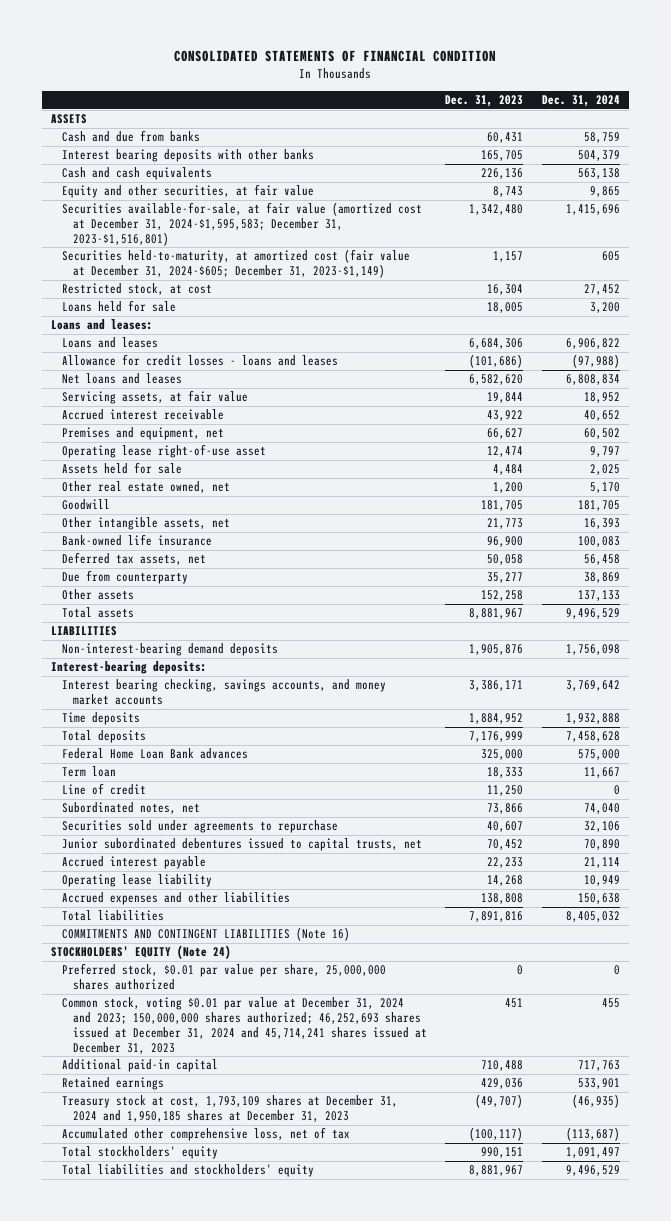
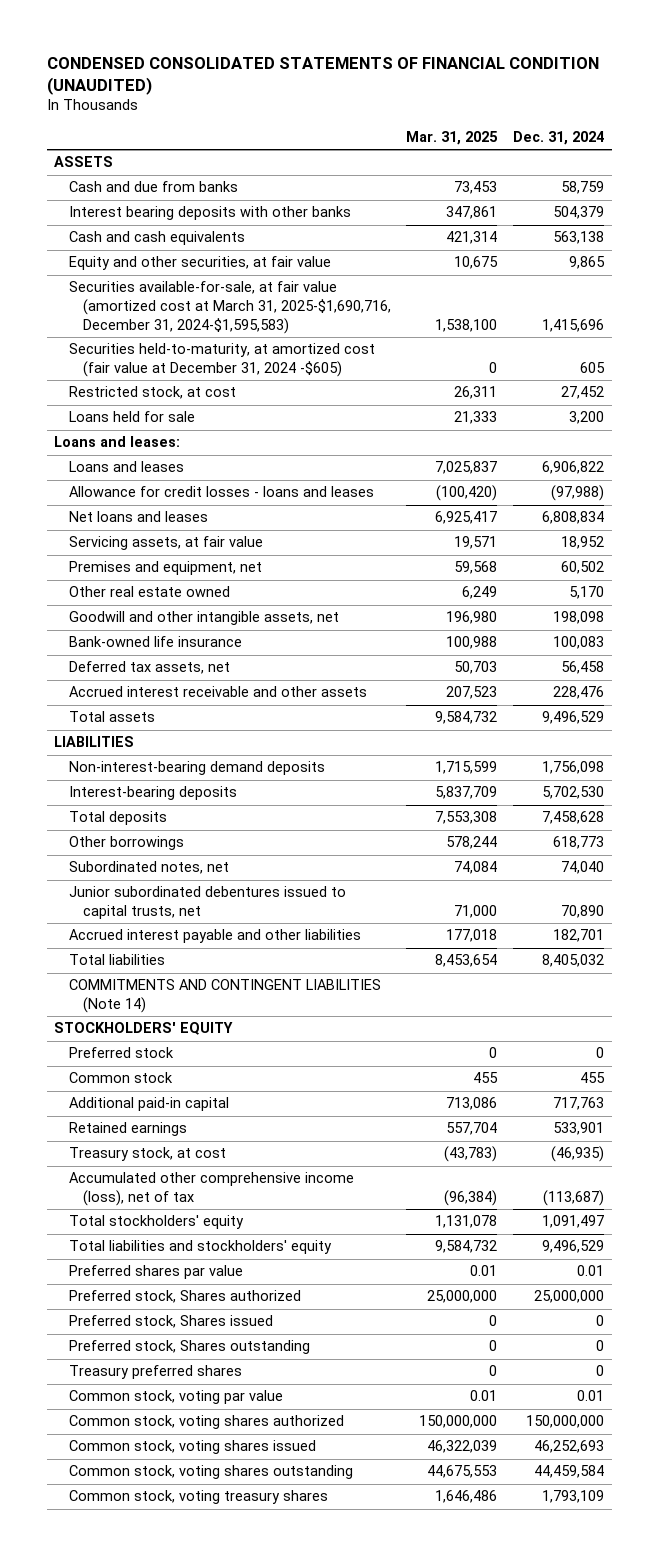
- CONSOLIDATED STATEMENTS OF FINANCIAL CONDITION
+ CONDENSED CONSOLIDATED STATEMENTS OF FINANCIAL CONDITION (UNAUDITED)
- | Dec. 31, 2023 | Dec. 31, 2024
+ | Mar. 31, 2025 | Dec. 31, 2024
- Securities available-for-sale, at fair value (amortized cost at December 31, 2024-$1,595,583; December 31, 2023-$1,516,801) | 1,342,480 | 1,415,696
- Securities held-to-maturity, at amortized cost (fair value at December 31, 2024-$605; December 31, 2023-$1,149) | 1,157 | 605
+ Securities available-for-sale, at fair value (amortized cost at March 31, 2025-$1,690,716, December 31, 2024-$1,595,583) | 1,538,100 | 1,415,696
+ Securities held-to-maturity, at amortized cost (fair value at December 31, 2024 -$605) | 0 | 605
- Accrued interest receivable | 43,922 | 40,652
- Operating lease right-of-use asset | 12,474 | 9,797
- Assets held for sale | 4,484 | 2,025
- Other real estate owned, net | 1,200 | 5,170
- Goodwill | 181,705 | 181,705
- Other intangible assets, net | 21,773 | 16,393
+ Other real estate owned | 6,249 | 5,170
+ Goodwill and other intangible assets, net | 196,980 | 198,098
- Due from counterparty | 35,277 | 38,869
- Other assets | 152,258 | 137,133
+ Accrued interest receivable and other assets | 207,523 | 228,476
- Interest-bearing deposits:
- Interest bearing checking, savings accounts, and money market accounts | 3,386,171 | 3,769,642
- Time deposits | 1,884,952 | 1,932,888
+ Interest-bearing deposits | 5,837,709 | 5,702,530
- Federal Home Loan Bank advances | 325,000 | 575,000
- Term loan | 18,333 | 11,667
- Line of credit | 11,250 | 0
+ Other borrowings | 578,244 | 618,773
- Securities sold under agreements to repurchase | 40,607 | 32,106
- Accrued interest payable | 22,233 | 21,114
- Operating lease liability | 14,268 | 10,949
- Accrued expenses and other liabilities | 138,808 | 150,638
+ Accrued interest payable and other liabilities | 177,018 | 182,701
- COMMITMENTS AND CONTINGENT LIABILITIES (Note 16)
- STOCKHOLDERS' EQUITY (Note 24)
- Preferred stock, $0.01 par value per share, 25,000,000 shares authorized | 0 | 0
- Common stock, voting $0.01 par value at December 31, 2024 and 2023; 150,000,000 shares authorized; 46,252,693 shares issued at December 31, 2024 and 45,714,241 shares issued at December 31, 2023 | 451 | 455
+ COMMITMENTS AND CONTINGENT LIABILITIES (Note 14)
+ STOCKHOLDERS' EQUITY
+ Preferred stock | 0 | 0
+ Common stock | 455 | 455
- Treasury stock at cost, 1,793,109 shares at December 31, 2024 and 1,950,185 shares at December 31, 2023 | (49,707) | (46,935)
- Accumulated other comprehensive loss, net of tax | (100,117) | (113,687)
+ Treasury stock, at cost | (43,783) | (46,935)
+ Accumulated other comprehensive income (loss), net of tax | (96,384) | (113,687)
+ Preferred shares par value | 0.01 | 0.01
+ Preferred stock, Shares authorized | 25,000,000 | 25,000,000
+ Preferred stock, Shares issued | 0 | 0
+ Preferred stock, Shares outstanding | 0 | 0
+ Treasury preferred shares | 0 | 0
+ Common stock, voting par value | 0.01 | 0.01
+ Common stock, voting shares authorized | 150,000,000 | 150,000,000
+ Common stock, voting shares issued | 46,322,039 | 46,252,693
+ Common stock, voting shares outstanding | 44,675,553 | 44,459,584
+ Common stock, voting treasury shares | 1,646,486 | 1,793,109

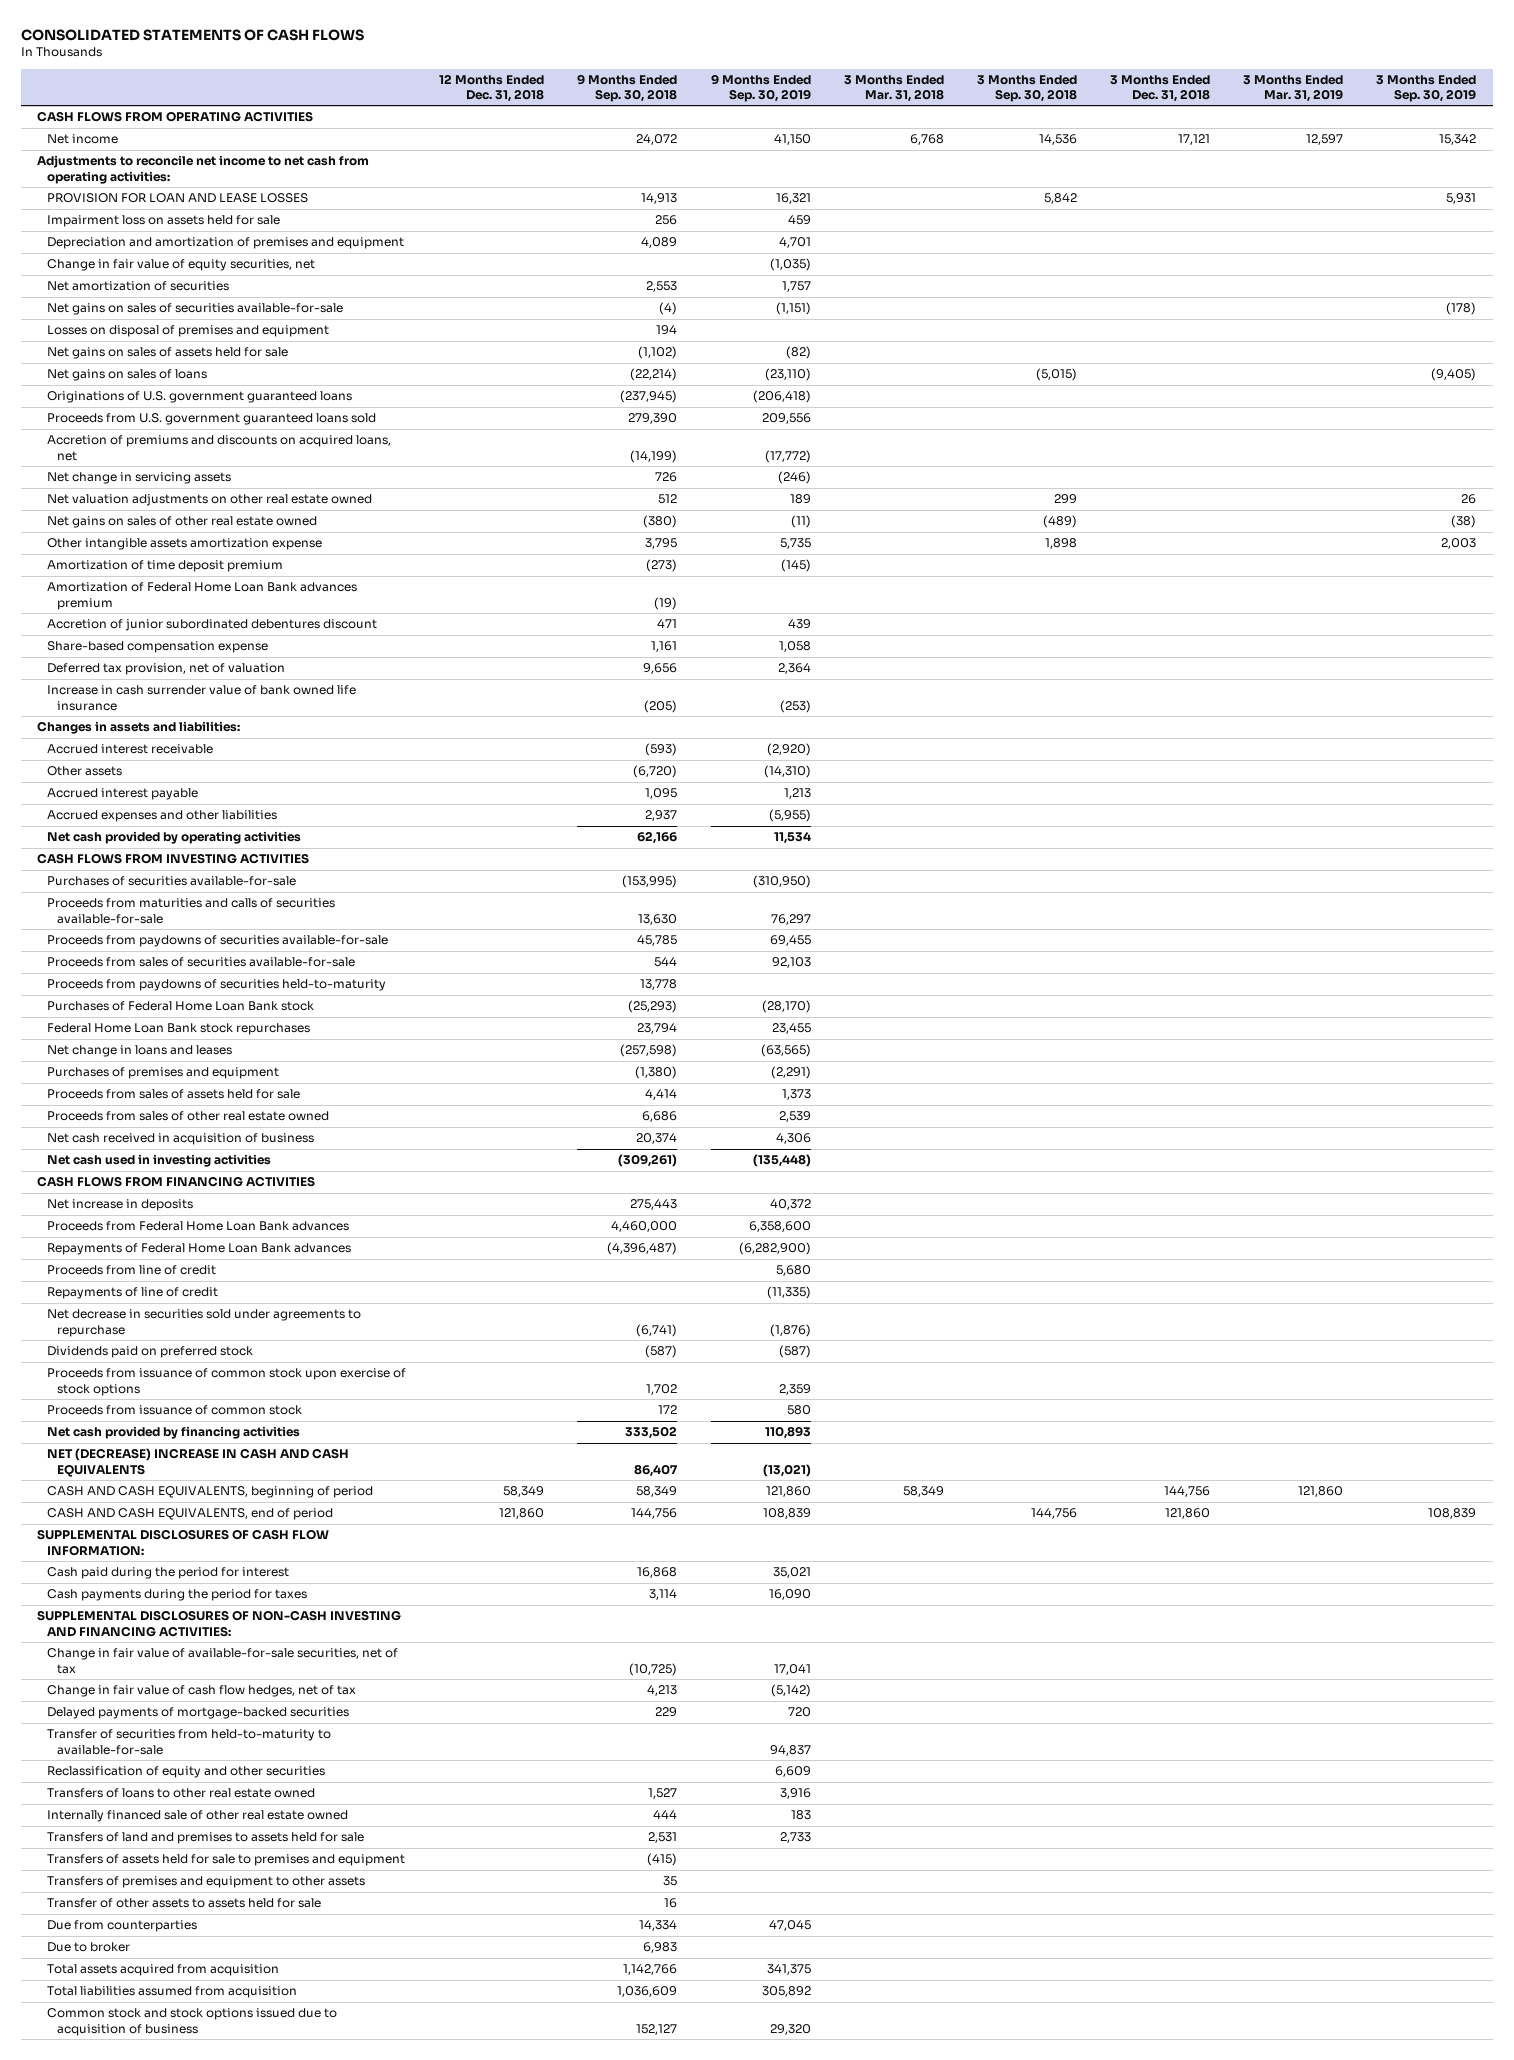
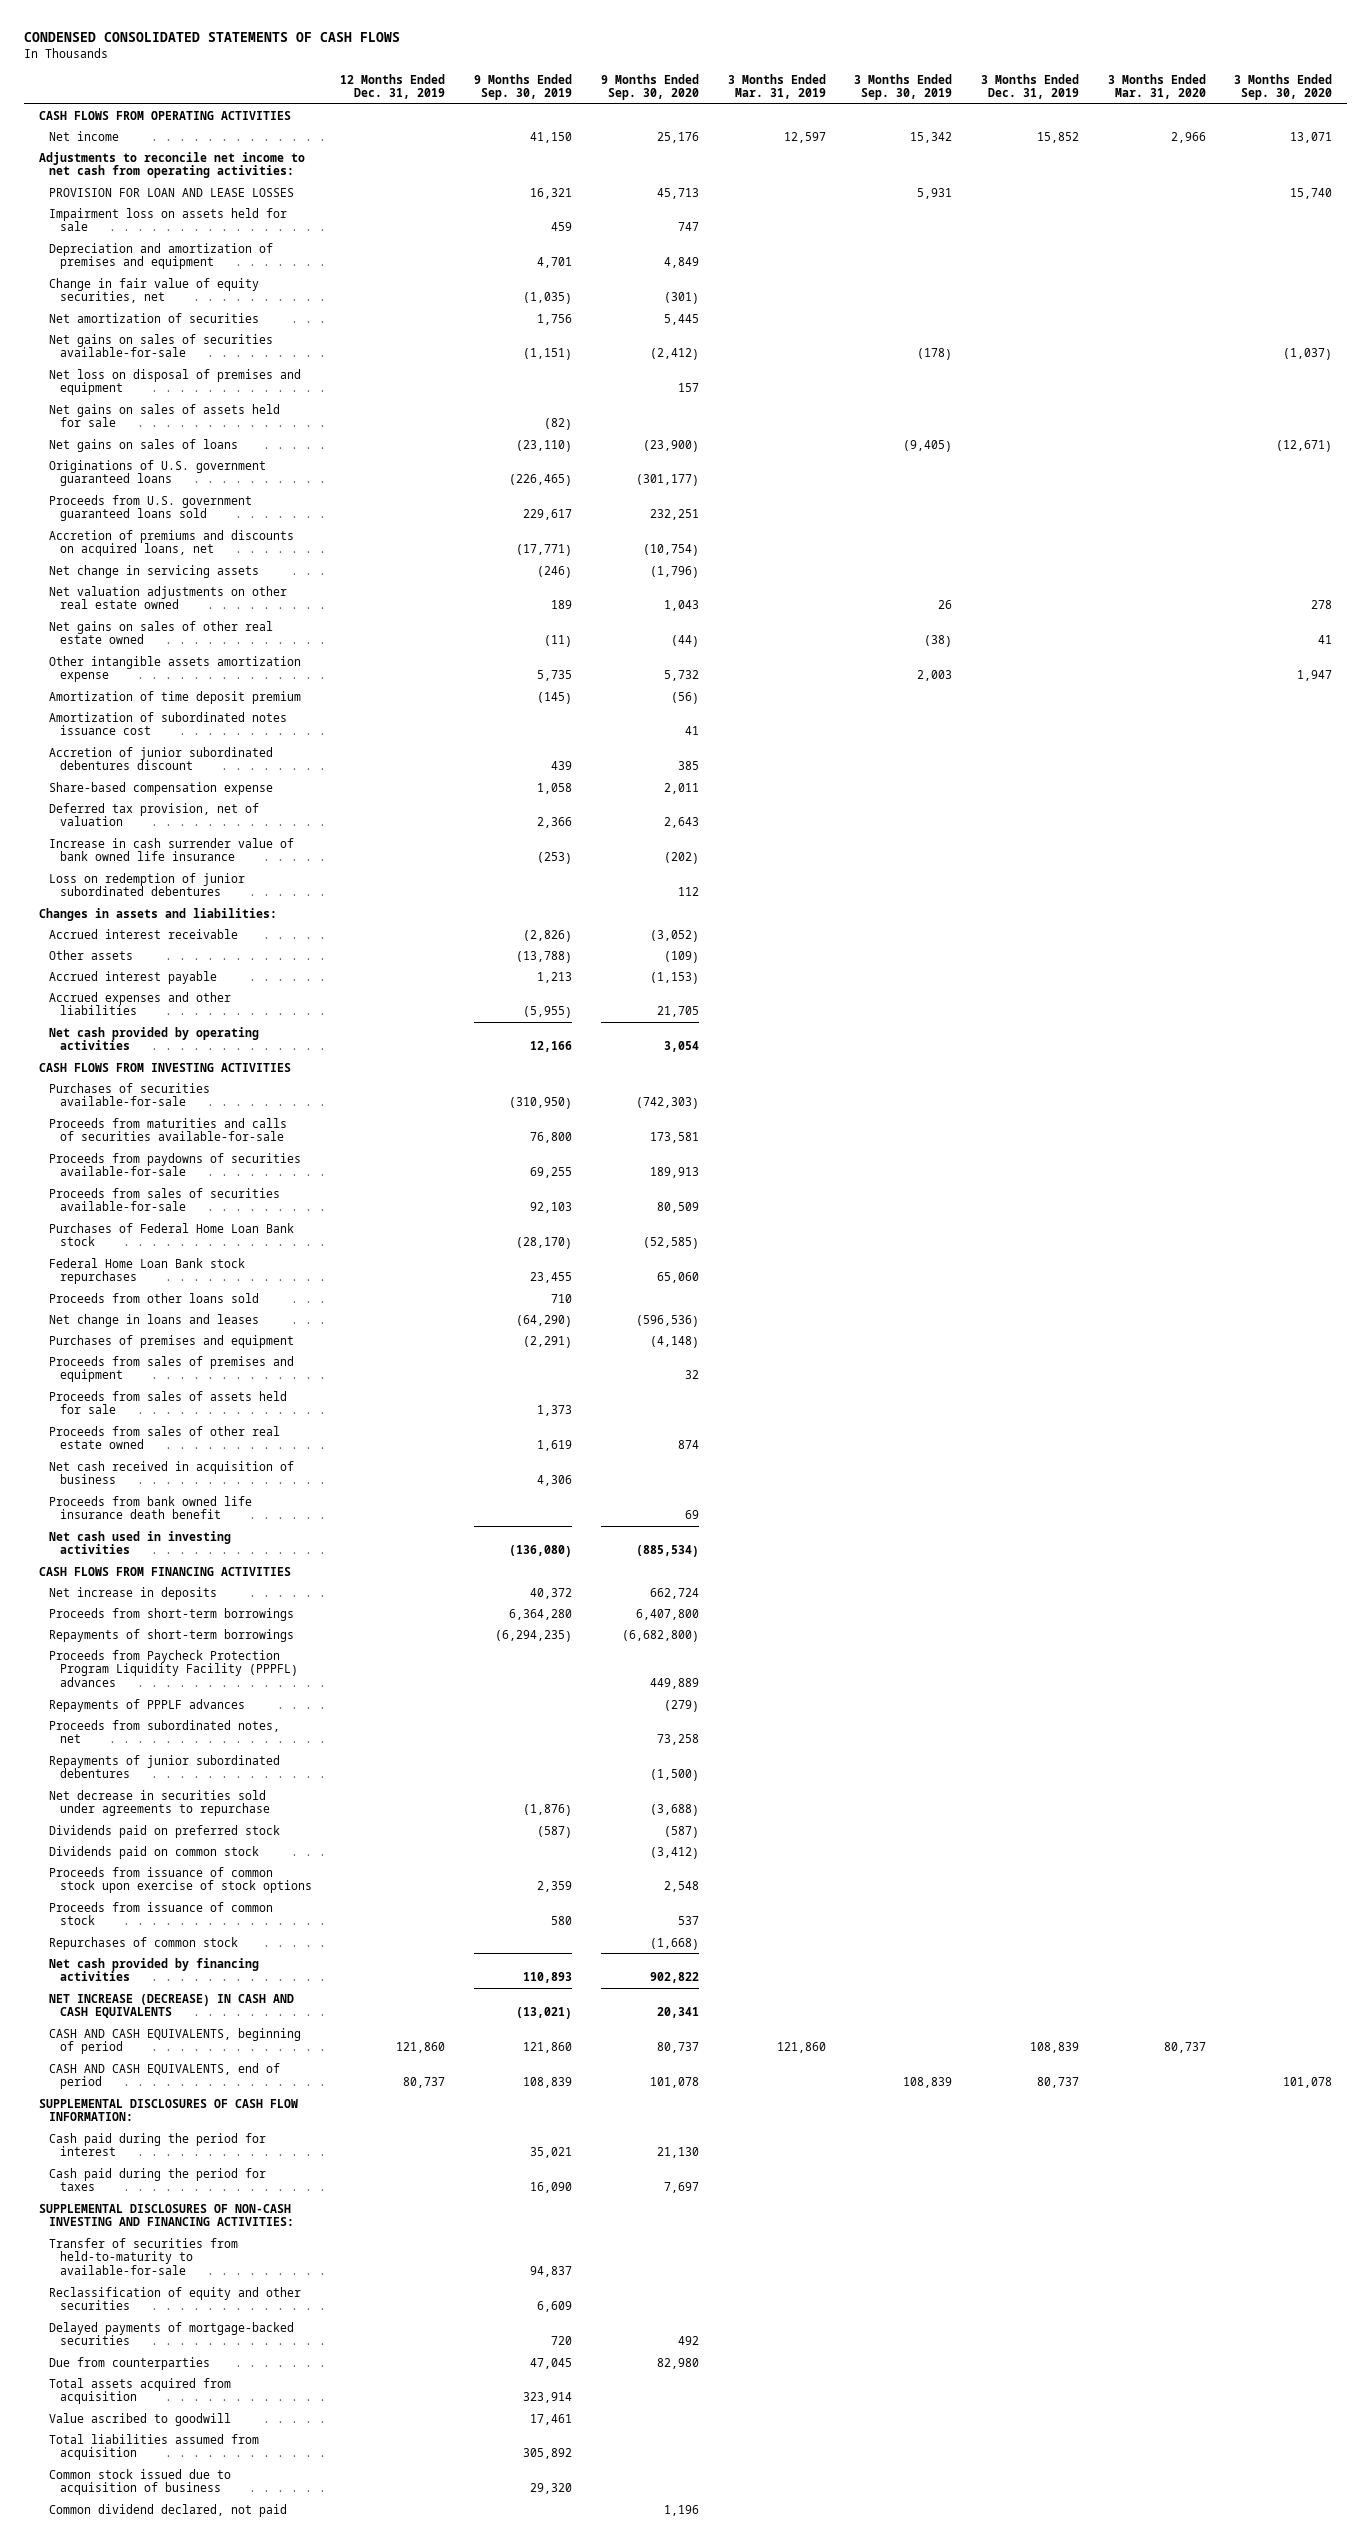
- CONSOLIDATED STATEMENTS OF CASH FLOWS
+ CONDENSED CONSOLIDATED STATEMENTS OF CASH FLOWS
- | 12 Months Ended Dec. 31, 2018 | 9 Months Ended Sep. 30, 2018 | 9 Months Ended Sep. 30, 2019 | 3 Months Ended Mar. 31, 2018 | 3 Months Ended Sep. 30, 2018 | 3 Months Ended Dec. 31, 2018 | 3 Months Ended Mar. 31, 2019 | 3 Months Ended Sep. 30, 2019
+ | 12 Months Ended Dec. 31, 2019 | 9 Months Ended Sep. 30, 2019 | 9 Months Ended Sep. 30, 2020 | 3 Months Ended Mar. 31, 2019 | 3 Months Ended Sep. 30, 2019 | 3 Months Ended Dec. 31, 2019 | 3 Months Ended Mar. 31, 2020 | 3 Months Ended Sep. 30, 2020
- Net amortization of securities | | 2,553 | 1,757 | | | | |
+ Net amortization of securities | | 1,756 | 5,445 | | | | |
- Losses on disposal of premises and equipment | | 194 | | | | | |
+ Net loss on disposal of premises and equipment | | | 157 | | | | |
- Originations of U.S. government guaranteed loans | | (237,945) | (206,418) | | | | |
- Proceeds from U.S. government guaranteed loans sold | | 279,390 | 209,556 | | | | |
- Accretion of premiums and discounts on acquired loans, net | | (14,199) | (17,772) | | | | |
+ Originations of U.S. government guaranteed loans | | (226,465) | (301,177) | | | | |
+ Proceeds from U.S. government guaranteed loans sold | | 229,617 | 232,251 | | | | |
+ Accretion of premiums and discounts on acquired loans, net | | (17,771) | (10,754) | | | | |
- Amortization of Federal Home Loan Bank advances premium | | (19) | | | | | |
+ Amortization of subordinated notes issuance cost | | | 41 | | | | |
- Deferred tax provision, net of valuation | | 9,656 | 2,364 | | | | |
+ Deferred tax provision, net of valuation | | 2,366 | 2,643 | | | | |
+ Loss on redemption of junior subordinated debentures | | | 112 | | | | |
- Accrued interest receivable | | (593) | (2,920) | | | | |
- Other assets | | (6,720) | (14,310) | | | | |
+ Accrued interest receivable | | (2,826) | (3,052) | | | | |
+ Other assets | | (13,788) | (109) | | | | |
- Net cash provided by operating activities | | 62,166 | 11,534 | | | | |
+ Net cash provided by operating activities | | 12,166 | 3,054 | | | | |
- Proceeds from maturities and calls of securities available-for-sale | | 13,630 | 76,297 | | | | |
- Proceeds from paydowns of securities available-for-sale | | 45,785 | 69,455 | | | | |
+ Proceeds from maturities and calls of securities available-for-sale | | 76,800 | 173,581 | | | | |
+ Proceeds from paydowns of securities available-for-sale | | 69,255 | 189,913 | | | | |
- Proceeds from paydowns of securities held-to-maturity | | 13,778 | | | | | |
- Net change in loans and leases | | (257,598) | (63,565) | | | | |
+ Proceeds from other loans sold | | 710 | | | | | |
+ Net change in loans and leases | | (64,290) | (596,536) | | | | |
+ Proceeds from sales of premises and equipment | | | 32 | | | | |
- Proceeds from sales of other real estate owned | | 6,686 | 2,539 | | | | |
+ Proceeds from sales of other real estate owned | | 1,619 | 874 | | | | |
- Net cash used in investing activities | | (309,261) | (135,448) | | | | |
+ Proceeds from bank owned life insurance death benefit | | | 69 | | | | |
+ Net cash used in investing activities | | (136,080) | (885,534) | | | | |
- Proceeds from Federal Home Loan Bank advances | | 4,460,000 | 6,358,600 | | | | |
- Repayments of Federal Home Loan Bank advances | | (4,396,487) | (6,282,900) | | | | |
- Proceeds from line of credit | | | 5,680 | | | | |
- Repayments of line of credit | | | (11,335) | | | | |
+ Proceeds from short-term borrowings | | 6,364,280 | 6,407,800 | | | | |
+ Repayments of short-term borrowings | | (6,294,235) | (6,682,800) | | | | |
+ Proceeds from Paycheck Protection Program Liquidity Facility (PPPFL) advances | | | 449,889 | | | | |
+ Repayments of PPPLF advances | | | (279) | | | | |
+ Proceeds from subordinated notes, net | | | 73,258 | | | | |
+ Repayments of junior subordinated debentures | | | (1,500) | | | | |
+ Dividends paid on common stock | | | (3,412) | | | | |
+ Repurchases of common stock | | | (1,668) | | | | |
- NET (DECREASE) INCREASE IN CASH AND CASH EQUIVALENTS | | 86,407 | (13,021) | | | | |
+ NET INCREASE (DECREASE) IN CASH AND CASH EQUIVALENTS | | (13,021) | 20,341 | | | | |
- Cash payments during the period for taxes | | 3,114 | 16,090 | | | | |
+ Cash paid during the period for taxes | | 16,090 | 7,697 | | | | |
- Change in fair value of available-for-sale securities, net of tax | | (10,725) | 17,041 | | | | |
- Change in fair value of cash flow hedges, net of tax | | 4,213 | (5,142) | | | | |
- Transfers of loans to other real estate owned | | 1,527 | 3,916 | | | | |
- Internally financed sale of other real estate owned | | 444 | 183 | | | | |
- Transfers of land and premises to assets held for sale | | 2,531 | 2,733 | | | | |
- Transfers of assets held for sale to premises and equipment | | (415) | | | | | |
- Transfers of premises and equipment to other assets | | 35 | | | | | |
- Transfer of other assets to assets held for sale | | 16 | | | | | |
moved down: Delayed payments of mortgage-backed securities | | 720 | 492 | | | | |
- Due to broker | | 6,983 | | | | | |
- Total assets acquired from acquisition | | 1,142,766 | 341,375 | | | | |
+ Total assets acquired from acquisition | | 323,914 | | | | | |
+ Value ascribed to goodwill | | 17,461 | | | | | |
- Common stock and stock options issued due to acquisition of business | | 152,127 | 29,320 | | | | |
+ Common stock issued due to acquisition of business | | 29,320 | | | | | |
+ Common dividend declared, not paid | | | 1,196 | | | | |

